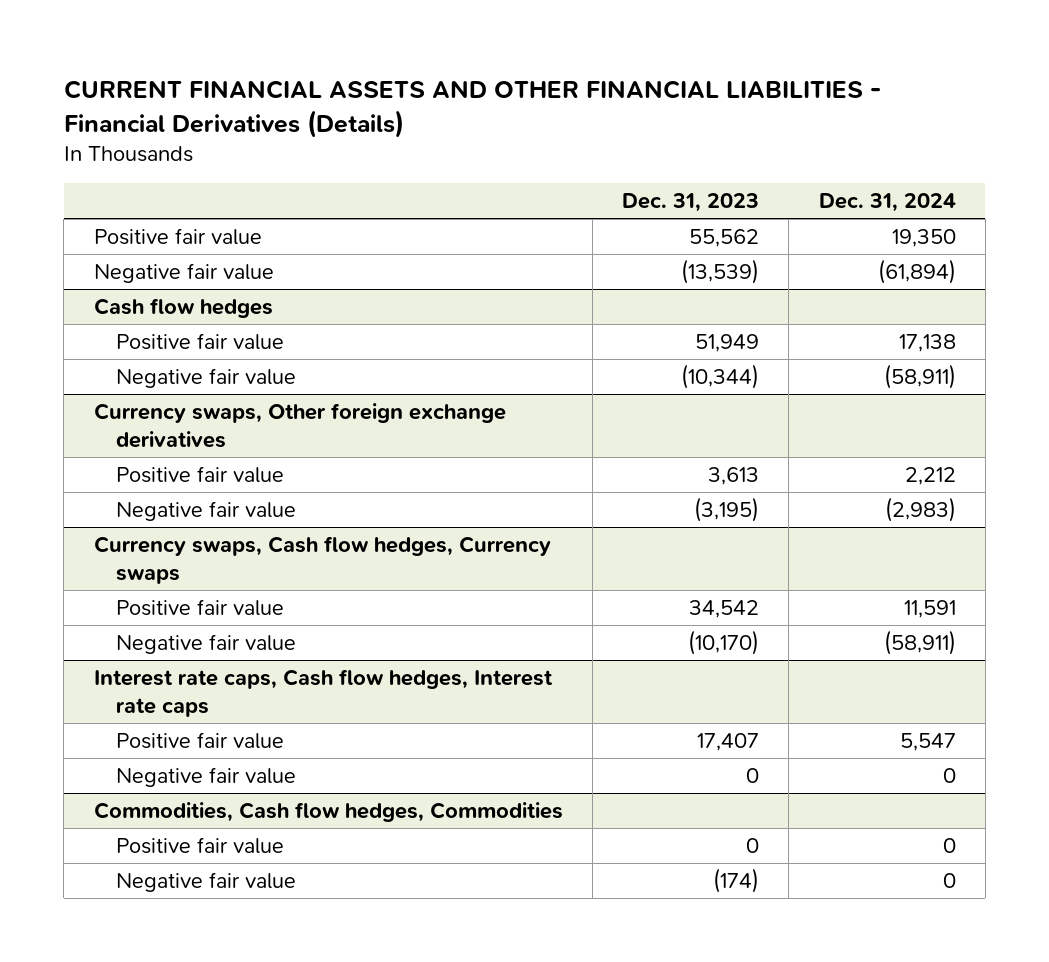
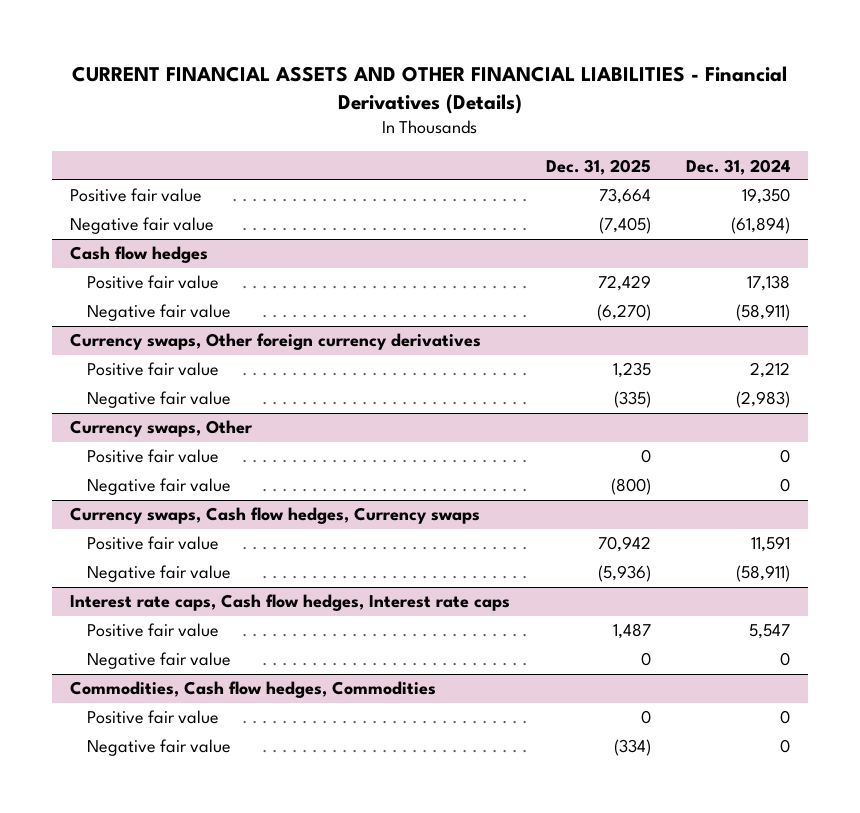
- | Dec. 31, 2023 | Dec. 31, 2024
+ | Dec. 31, 2025 | Dec. 31, 2024
- Currency swaps, Other foreign exchange derivatives
+ Currency swaps, Other foreign currency derivatives
+ Currency swaps, Other
+ Positive fair value | 0 | 0
+ Negative fair value | (800) | 0

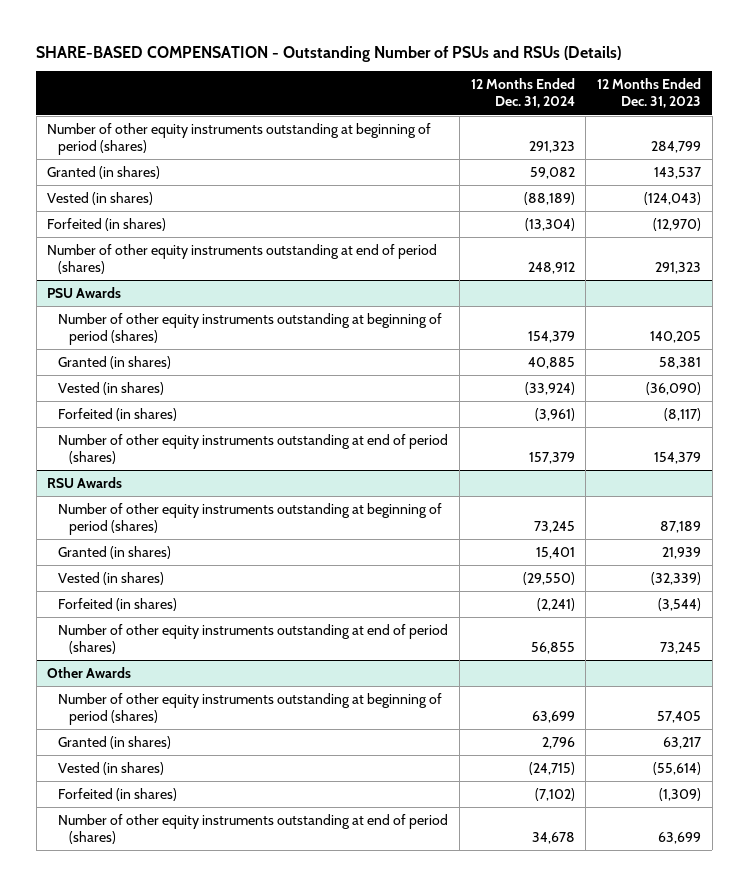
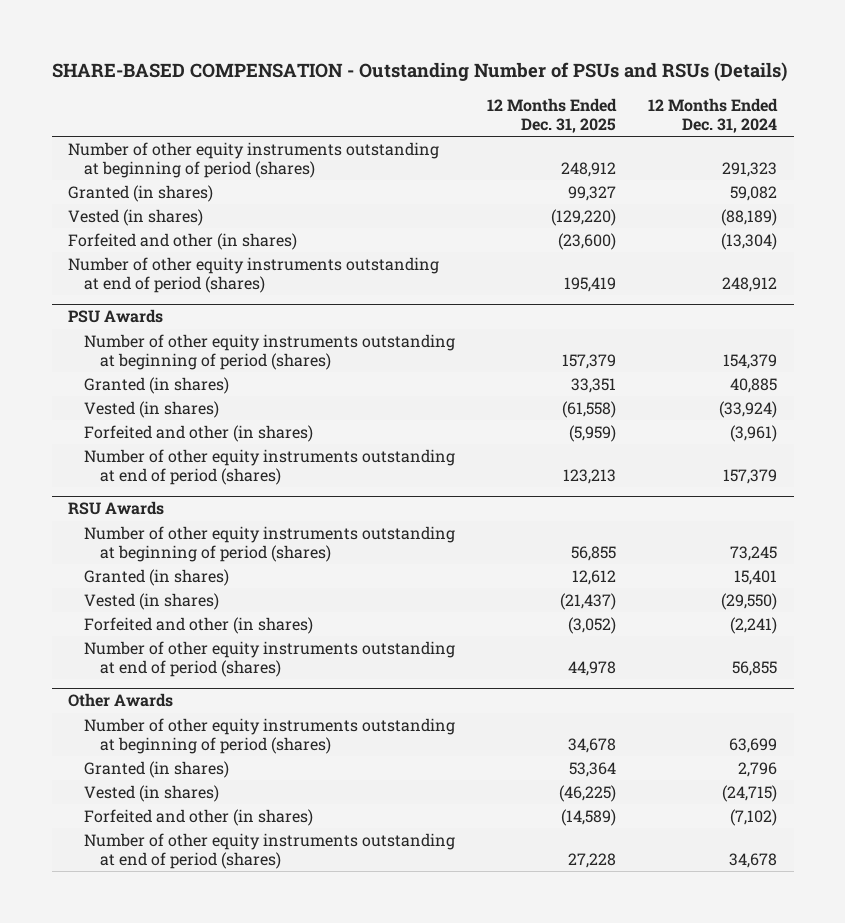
- | 12 Months Ended Dec. 31, 2024 | 12 Months Ended Dec. 31, 2023
+ | 12 Months Ended Dec. 31, 2025 | 12 Months Ended Dec. 31, 2024
- Forfeited (in shares) | (13,304) | (12,970)
+ Forfeited and other (in shares) | (23,600) | (13,304)
@ PSU Awards
- Forfeited (in shares) | (3,961) | (8,117)
+ Forfeited and other (in shares) | (5,959) | (3,961)
@ RSU Awards
- Forfeited (in shares) | (2,241) | (3,544)
+ Forfeited and other (in shares) | (3,052) | (2,241)
@ Other Awards
- Forfeited (in shares) | (7,102) | (1,309)
+ Forfeited and other (in shares) | (14,589) | (7,102)

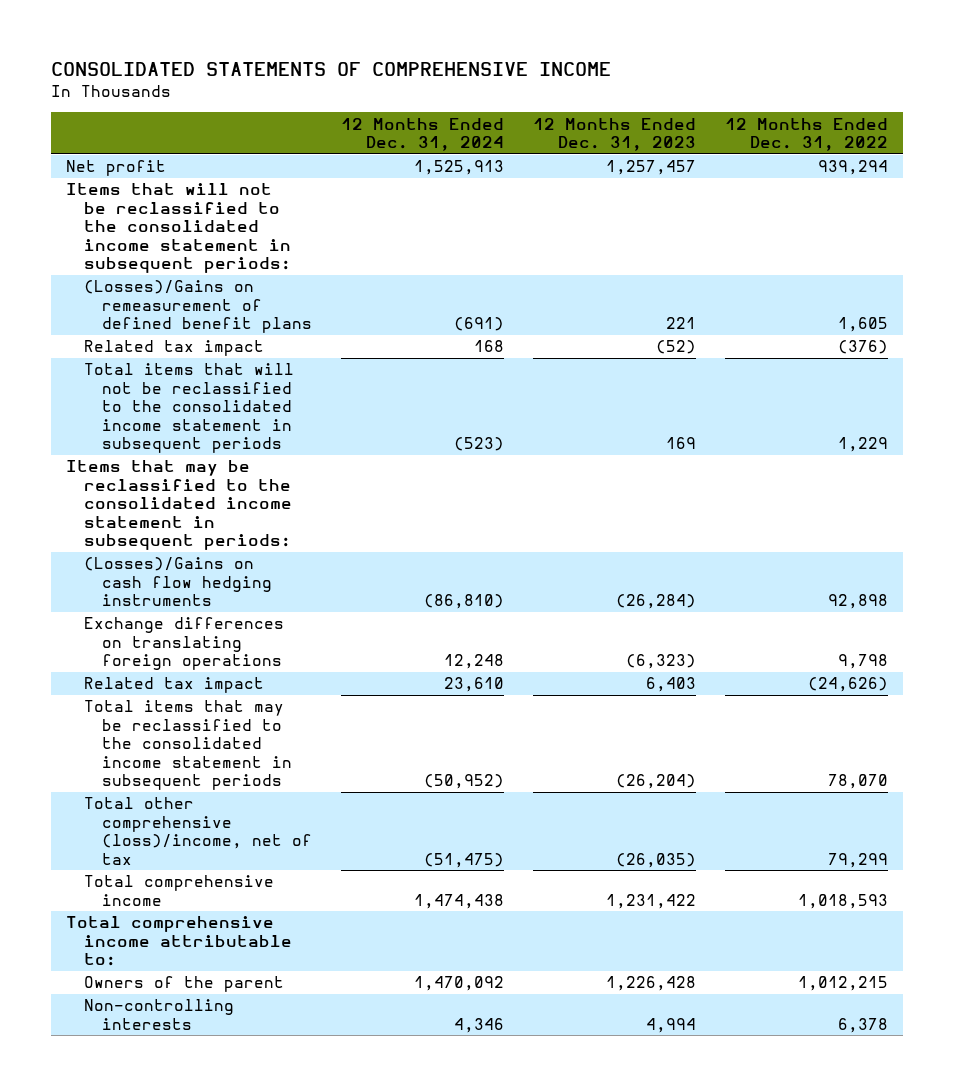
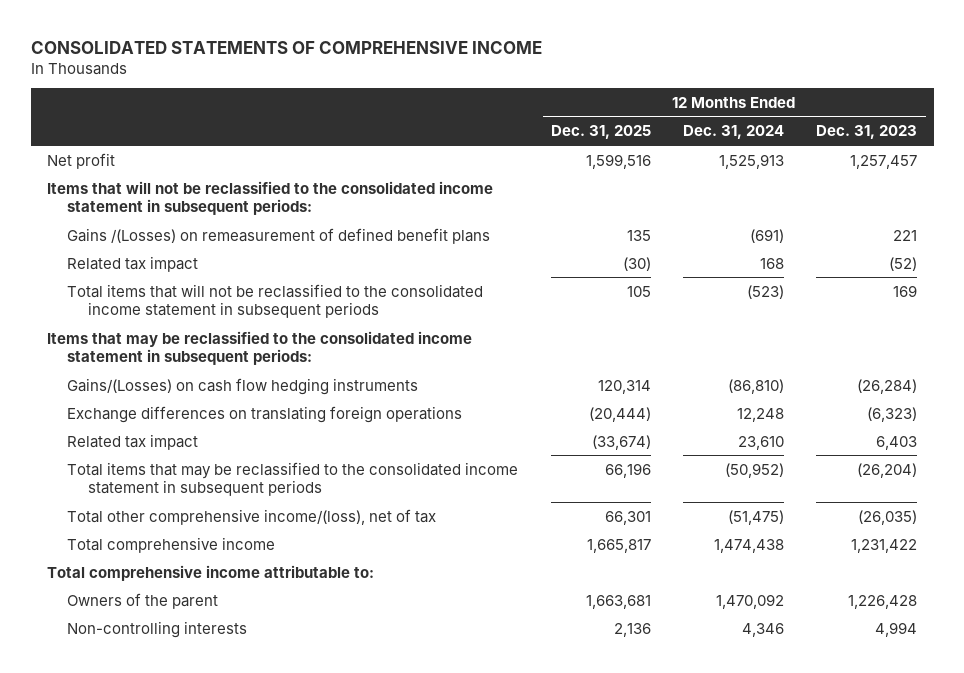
- | 12 Months Ended Dec. 31, 2024 | 12 Months Ended Dec. 31, 2023 | 12 Months Ended Dec. 31, 2022
+ | 12 Months Ended Dec. 31, 2025 | 12 Months Ended Dec. 31, 2024 | 12 Months Ended Dec. 31, 2023
- (Losses)/Gains on remeasurement of defined benefit plans | (691) | 221 | 1,605
+ Gains /(Losses) on remeasurement of defined benefit plans | 135 | (691) | 221
- (Losses)/Gains on cash flow hedging instruments | (86,810) | (26,284) | 92,898
+ Gains/(Losses) on cash flow hedging instruments | 120,314 | (86,810) | (26,284)
- Total other comprehensive (loss)/income, net of tax | (51,475) | (26,035) | 79,299
+ Total other comprehensive income/(loss), net of tax | 66,301 | (51,475) | (26,035)

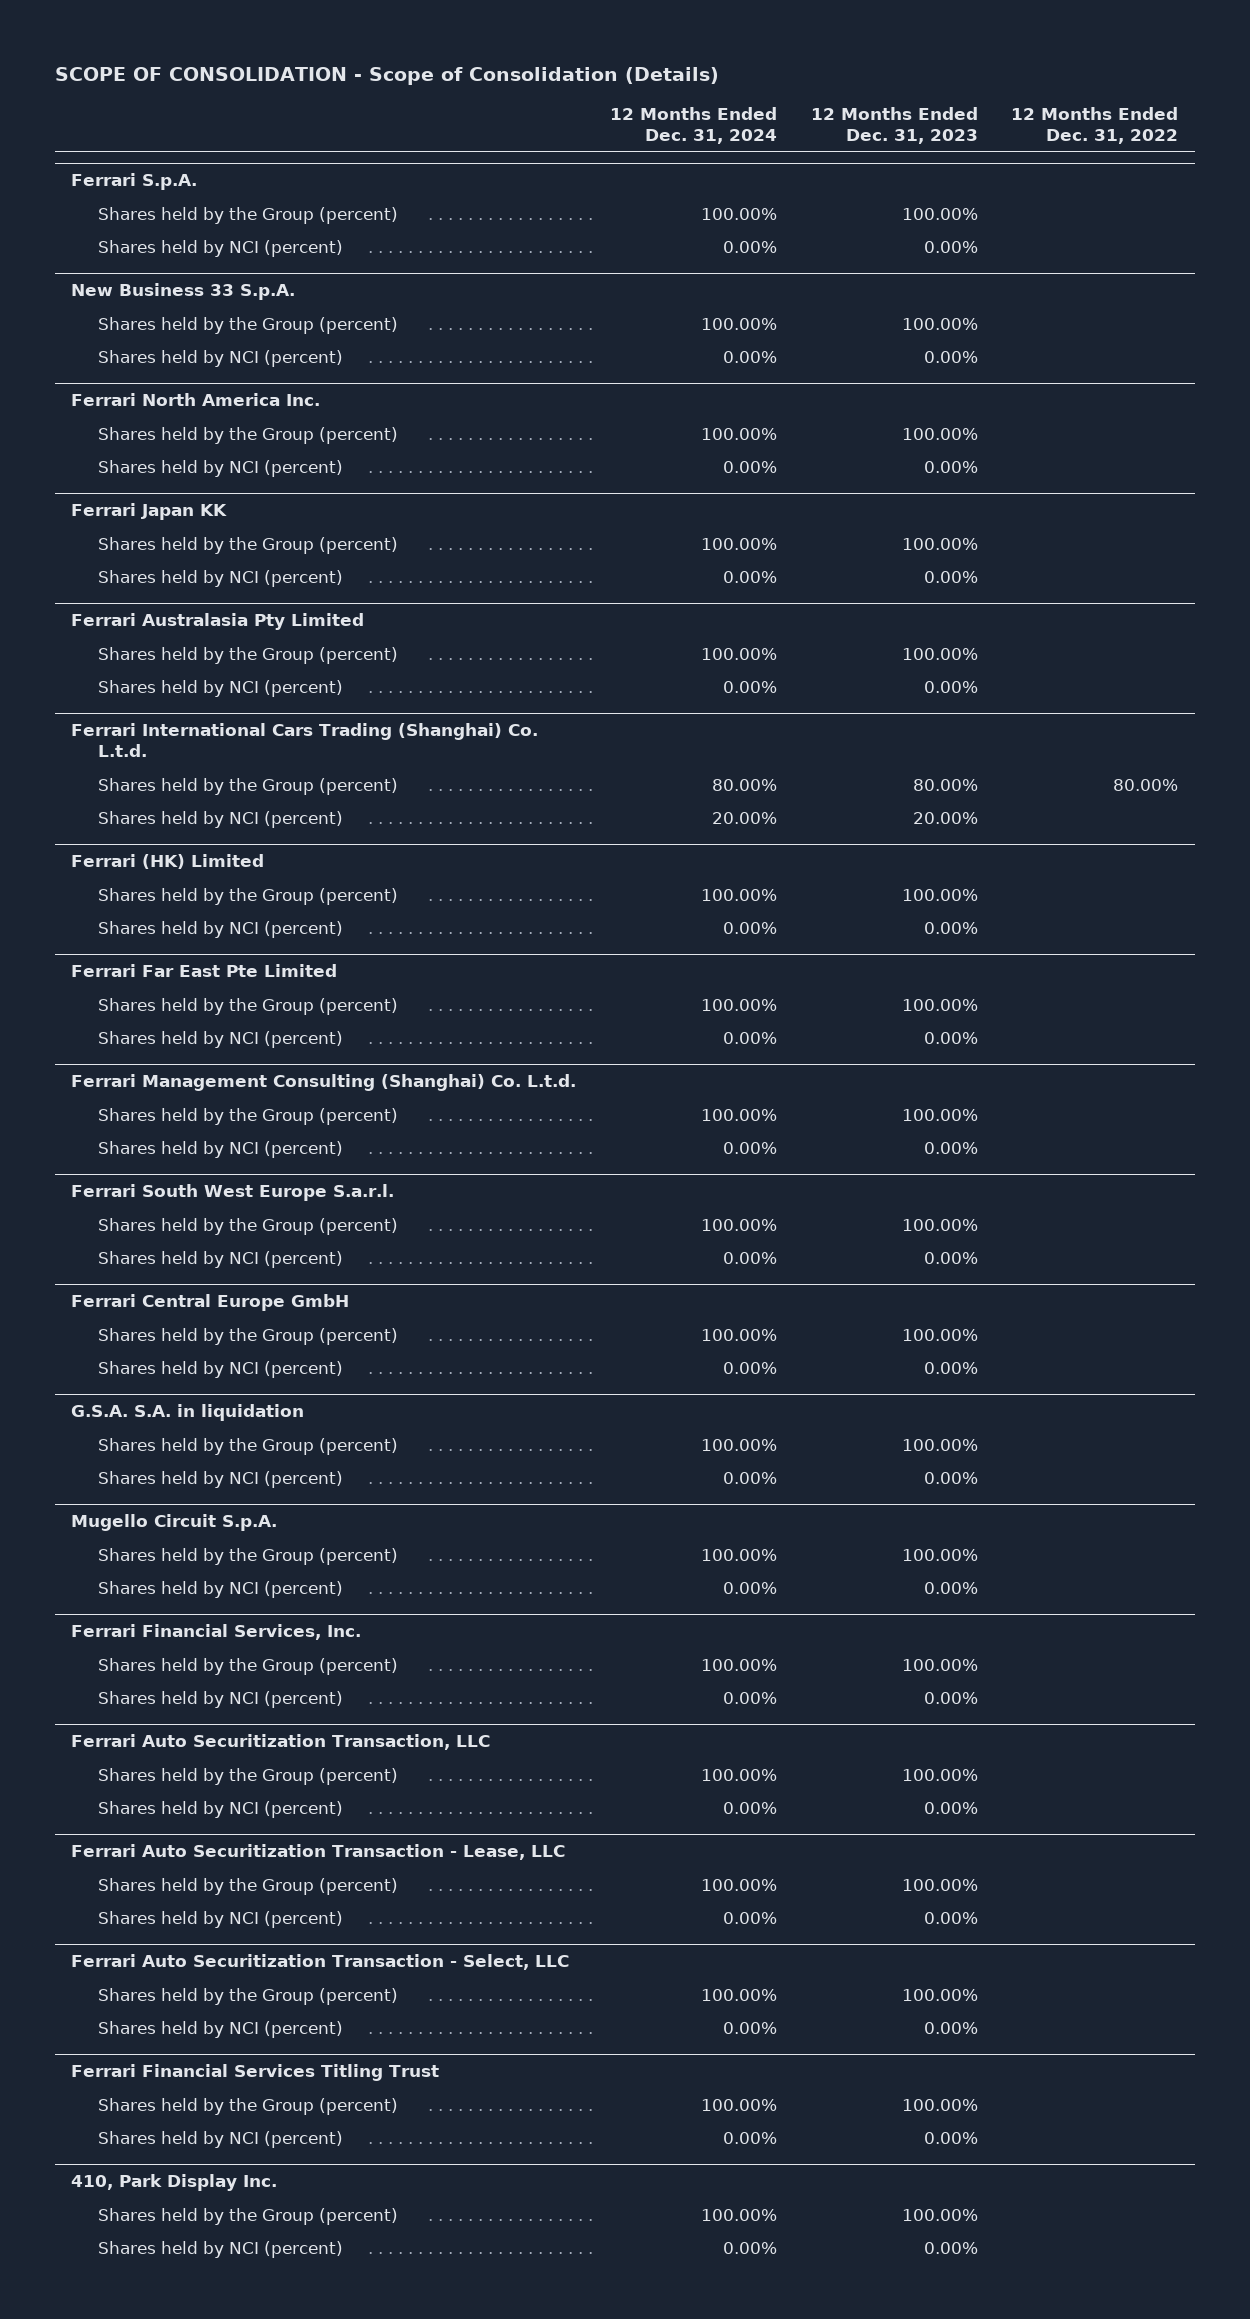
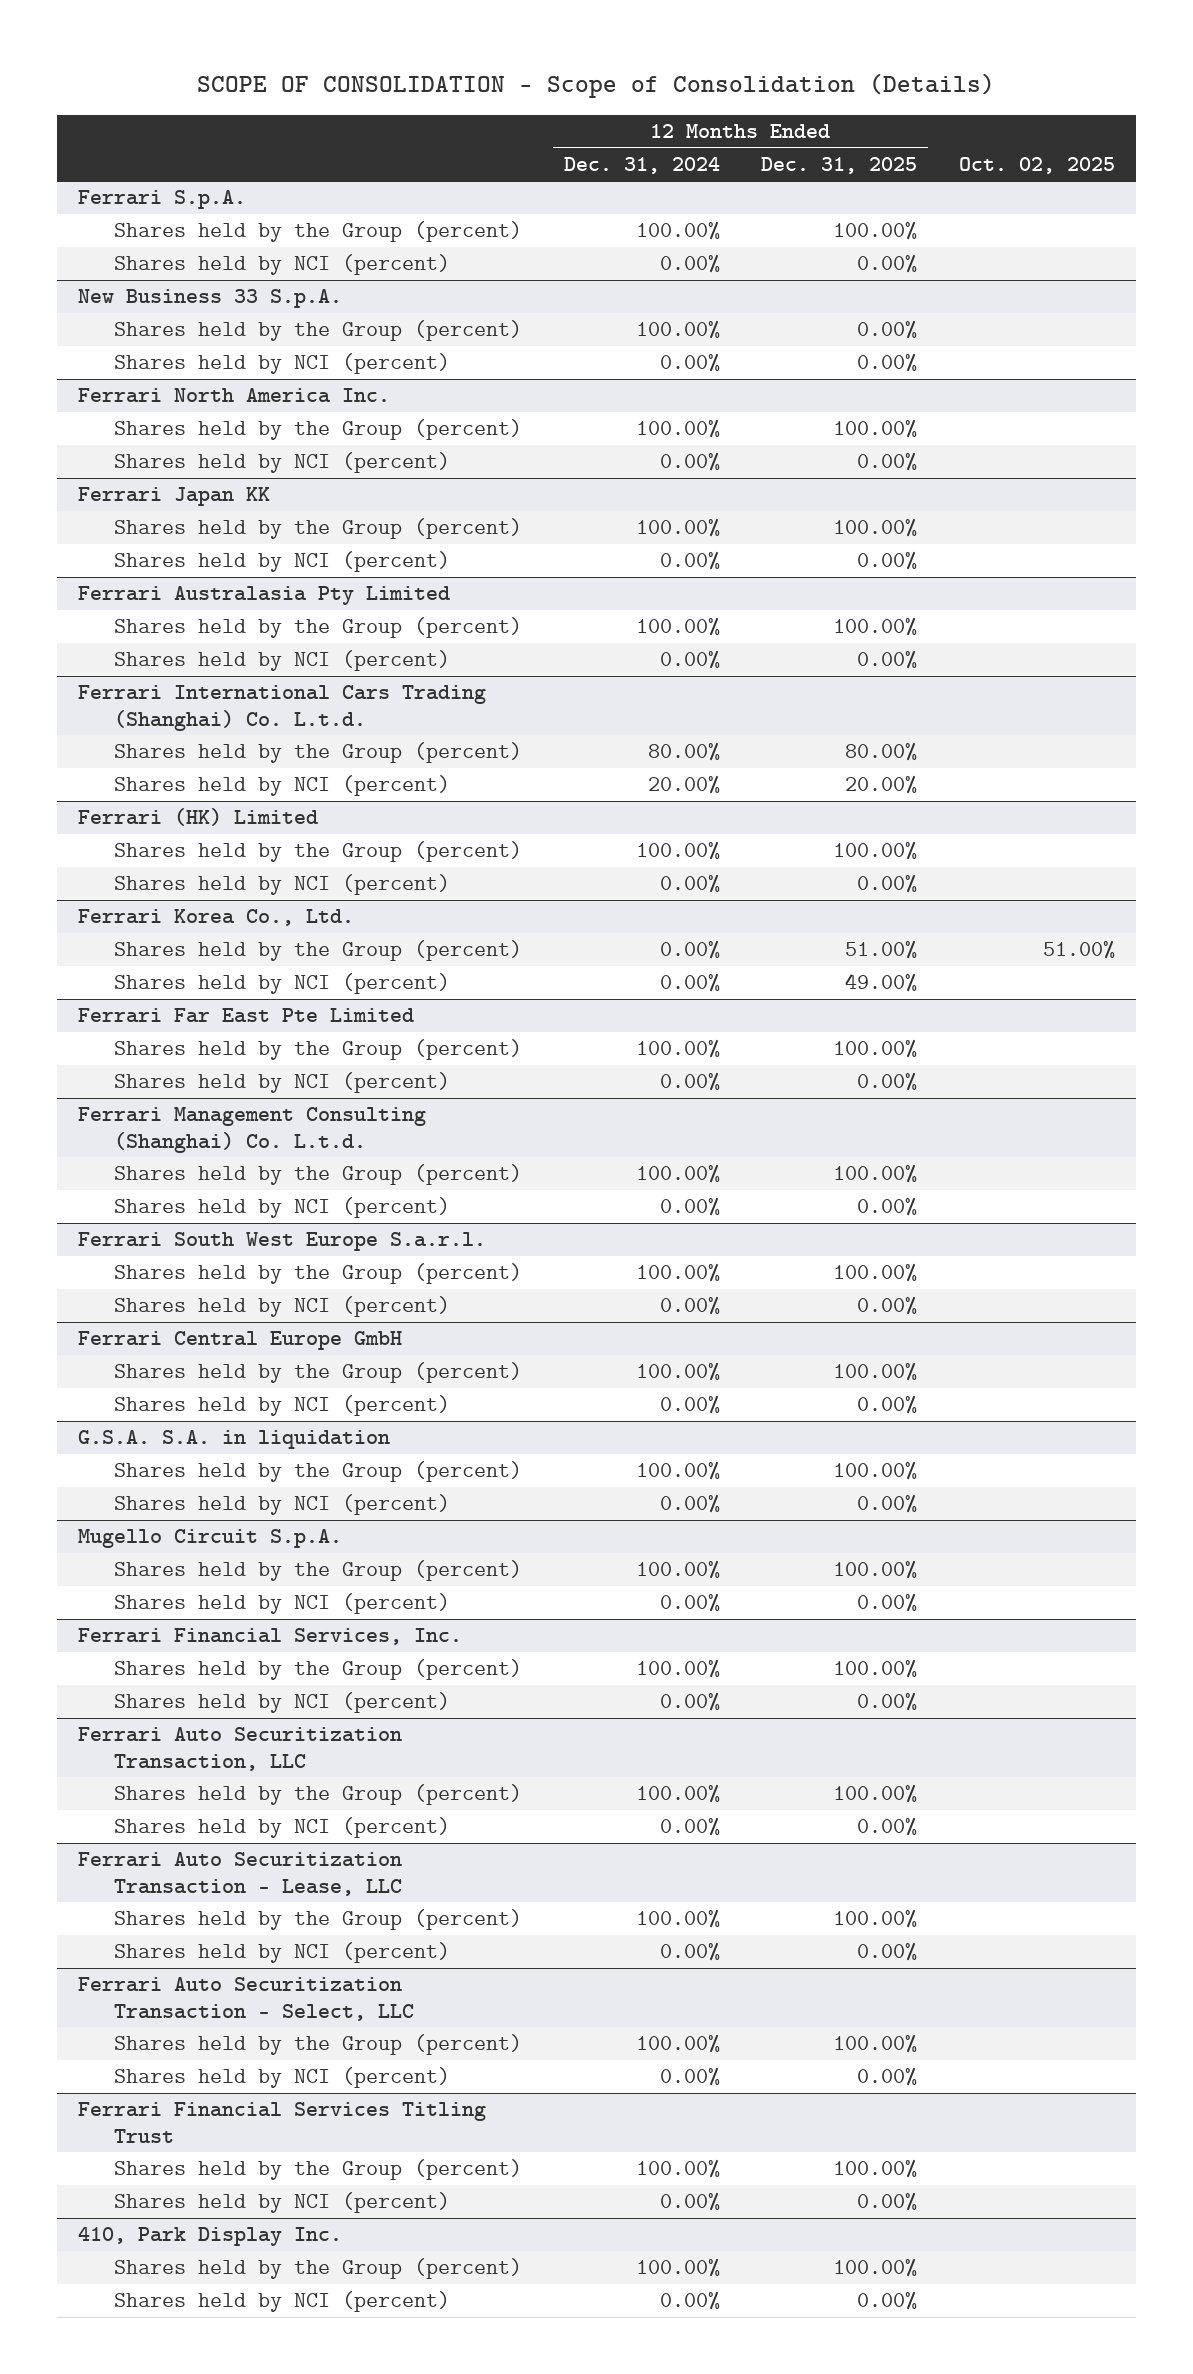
- | 12 Months Ended Dec. 31, 2024 | 12 Months Ended Dec. 31, 2023 | 12 Months Ended Dec. 31, 2022
+ | 12 Months Ended Dec. 31, 2024 | 12 Months Ended Dec. 31, 2025 | Oct. 02, 2025
+ Ferrari Korea Co., Ltd.
+ Shares held by the Group (percent) | 0.00% | 51.00% | 51.00%
+ Shares held by NCI (percent) | 0.00% | 49.00% |

